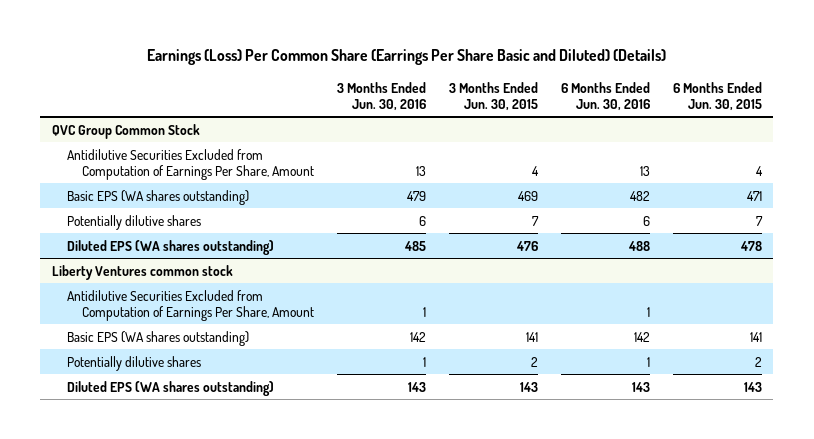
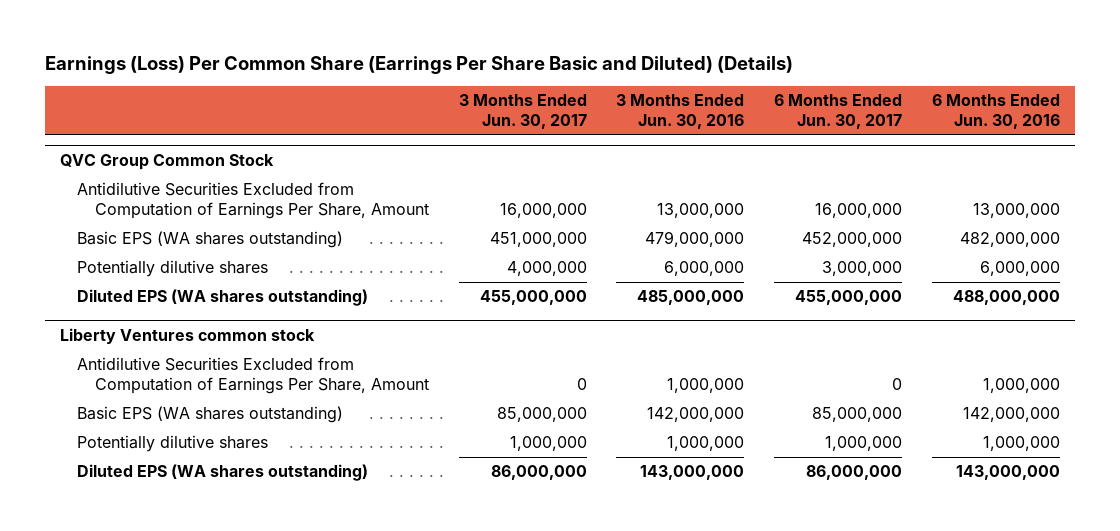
- | 3 Months Ended Jun. 30, 2016 | 3 Months Ended Jun. 30, 2015 | 6 Months Ended Jun. 30, 2016 | 6 Months Ended Jun. 30, 2015
+ | 3 Months Ended Jun. 30, 2017 | 3 Months Ended Jun. 30, 2016 | 6 Months Ended Jun. 30, 2017 | 6 Months Ended Jun. 30, 2016
@ QVC Group Common Stock
- Antidilutive Securities Excluded from Computation of Earnings Per Share, Amount | 13 | 4 | 13 | 4
- Basic EPS (WA shares outstanding) | 479 | 469 | 482 | 471
- Potentially dilutive shares | 6 | 7 | 6 | 7
- Diluted EPS (WA shares outstanding) | 485 | 476 | 488 | 478
+ Antidilutive Securities Excluded from Computation of Earnings Per Share, Amount | 16,000,000 | 13,000,000 | 16,000,000 | 13,000,000
+ Basic EPS (WA shares outstanding) | 451,000,000 | 479,000,000 | 452,000,000 | 482,000,000
+ Potentially dilutive shares | 4,000,000 | 6,000,000 | 3,000,000 | 6,000,000
+ Diluted EPS (WA shares outstanding) | 455,000,000 | 485,000,000 | 455,000,000 | 488,000,000
@ Liberty Ventures common stock
- Antidilutive Securities Excluded from Computation of Earnings Per Share, Amount | 1 | | 1 |
- Basic EPS (WA shares outstanding) | 142 | 141 | 142 | 141
- Potentially dilutive shares | 1 | 2 | 1 | 2
- Diluted EPS (WA shares outstanding) | 143 | 143 | 143 | 143
+ Antidilutive Securities Excluded from Computation of Earnings Per Share, Amount | 0 | 1,000,000 | 0 | 1,000,000
+ Basic EPS (WA shares outstanding) | 85,000,000 | 142,000,000 | 85,000,000 | 142,000,000
+ Potentially dilutive shares | 1,000,000 | 1,000,000 | 1,000,000 | 1,000,000
+ Diluted EPS (WA shares outstanding) | 86,000,000 | 143,000,000 | 86,000,000 | 143,000,000

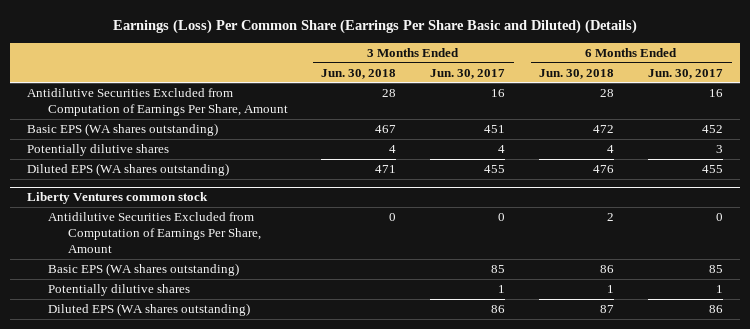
- | 3 Months Ended Jun. 30, 2017 | 3 Months Ended Jun. 30, 2016 | 6 Months Ended Jun. 30, 2017 | 6 Months Ended Jun. 30, 2016
+ | 3 Months Ended Jun. 30, 2018 | 3 Months Ended Jun. 30, 2017 | 6 Months Ended Jun. 30, 2018 | 6 Months Ended Jun. 30, 2017
- QVC Group Common Stock
- Antidilutive Securities Excluded from Computation of Earnings Per Share, Amount | 16,000,000 | 13,000,000 | 16,000,000 | 13,000,000
- Basic EPS (WA shares outstanding) | 451,000,000 | 479,000,000 | 452,000,000 | 482,000,000
- Potentially dilutive shares | 4,000,000 | 6,000,000 | 3,000,000 | 6,000,000
- Diluted EPS (WA shares outstanding) | 455,000,000 | 485,000,000 | 455,000,000 | 488,000,000
+ Antidilutive Securities Excluded from Computation of Earnings Per Share, Amount | 28 | 16 | 28 | 16
+ Basic EPS (WA shares outstanding) | 467 | 451 | 472 | 452
+ Potentially dilutive shares | 4 | 4 | 4 | 3
+ Diluted EPS (WA shares outstanding) | 471 | 455 | 476 | 455
@ Liberty Ventures common stock
- Basic EPS (WA shares outstanding) | 85,000,000 | 142,000,000 | 85,000,000 | 142,000,000
- Potentially dilutive shares | 1,000,000 | 1,000,000 | 1,000,000 | 1,000,000
- Diluted EPS (WA shares outstanding) | 86,000,000 | 143,000,000 | 86,000,000 | 143,000,000
+ Basic EPS (WA shares outstanding) | | 85 | 86 | 85
+ Potentially dilutive shares | | 1 | 1 | 1
+ Diluted EPS (WA shares outstanding) | | 86 | 87 | 86

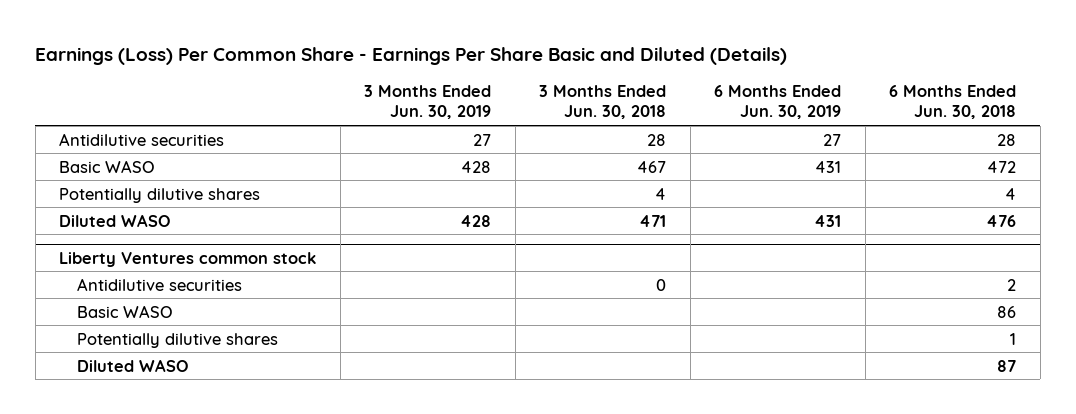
- Earnings (Loss) Per Common Share (Earrings Per Share Basic and Diluted) (Details)
+ Earnings (Loss) Per Common Share - Earnings Per Share Basic and Diluted (Details)
- | 3 Months Ended Jun. 30, 2018 | 3 Months Ended Jun. 30, 2017 | 6 Months Ended Jun. 30, 2018 | 6 Months Ended Jun. 30, 2017
+ | 3 Months Ended Jun. 30, 2019 | 3 Months Ended Jun. 30, 2018 | 6 Months Ended Jun. 30, 2019 | 6 Months Ended Jun. 30, 2018
- Antidilutive Securities Excluded from Computation of Earnings Per Share, Amount | 28 | 16 | 28 | 16
- Basic EPS (WA shares outstanding) | 467 | 451 | 472 | 452
+ Antidilutive securities | 27 | 28 | 27 | 28
+ Basic WASO | 428 | 467 | 431 | 472
- Diluted EPS (WA shares outstanding) | 471 | 455 | 476 | 455
+ Diluted WASO | 428 | 471 | 431 | 476
@ Liberty Ventures common stock
- Antidilutive Securities Excluded from Computation of Earnings Per Share, Amount | 0 | 0 | 2 | 0
- Basic EPS (WA shares outstanding) | | 85 | 86 | 85
+ Antidilutive securities | | 0 | | 2
+ Basic WASO | | | | 86
- Diluted EPS (WA shares outstanding) | | 86 | 87 | 86
+ Diluted WASO | | | | 87

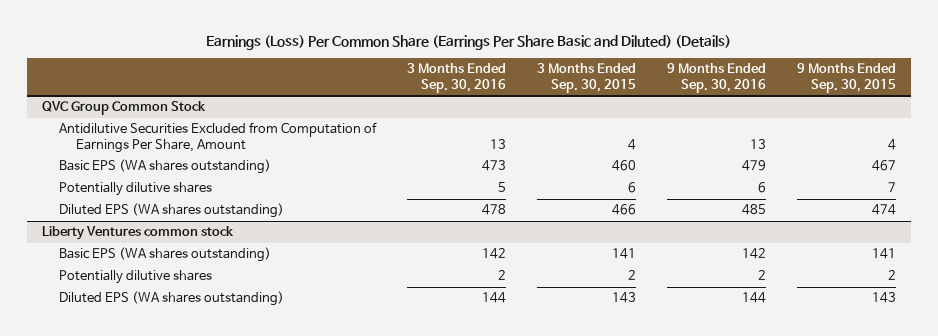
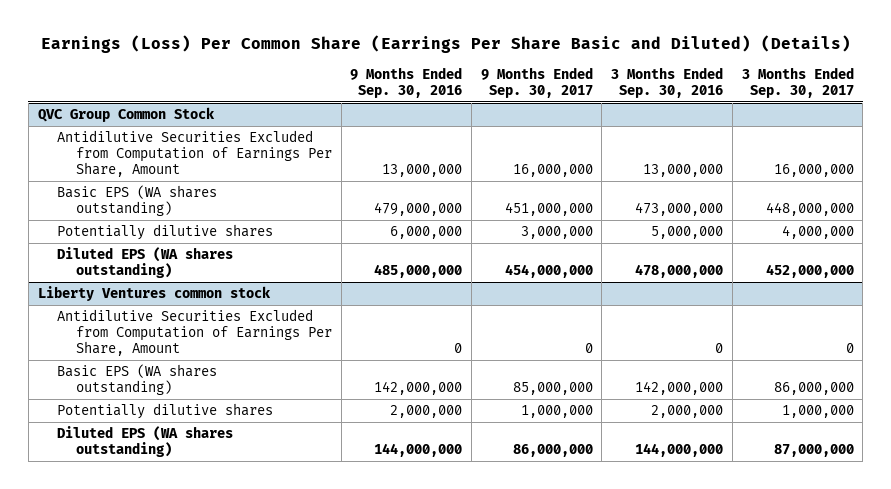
- | 3 Months Ended Sep. 30, 2016 | 3 Months Ended Sep. 30, 2015 | 9 Months Ended Sep. 30, 2016 | 9 Months Ended Sep. 30, 2015
+ | 9 Months Ended Sep. 30, 2016 | 9 Months Ended Sep. 30, 2017 | 3 Months Ended Sep. 30, 2016 | 3 Months Ended Sep. 30, 2017
@ QVC Group Common Stock
- Antidilutive Securities Excluded from Computation of Earnings Per Share, Amount | 13 | 4 | 13 | 4
- Basic EPS (WA shares outstanding) | 473 | 460 | 479 | 467
- Potentially dilutive shares | 5 | 6 | 6 | 7
- Diluted EPS (WA shares outstanding) | 478 | 466 | 485 | 474
+ Antidilutive Securities Excluded from Computation of Earnings Per Share, Amount | 13,000,000 | 16,000,000 | 13,000,000 | 16,000,000
+ Basic EPS (WA shares outstanding) | 479,000,000 | 451,000,000 | 473,000,000 | 448,000,000
+ Potentially dilutive shares | 6,000,000 | 3,000,000 | 5,000,000 | 4,000,000
+ Diluted EPS (WA shares outstanding) | 485,000,000 | 454,000,000 | 478,000,000 | 452,000,000
@ Liberty Ventures common stock
- Basic EPS (WA shares outstanding) | 142 | 141 | 142 | 141
- Potentially dilutive shares | 2 | 2 | 2 | 2
- Diluted EPS (WA shares outstanding) | 144 | 143 | 144 | 143
+ Antidilutive Securities Excluded from Computation of Earnings Per Share, Amount | 0 | 0 | 0 | 0
+ Basic EPS (WA shares outstanding) | 142,000,000 | 85,000,000 | 142,000,000 | 86,000,000
+ Potentially dilutive shares | 2,000,000 | 1,000,000 | 2,000,000 | 1,000,000
+ Diluted EPS (WA shares outstanding) | 144,000,000 | 86,000,000 | 144,000,000 | 87,000,000

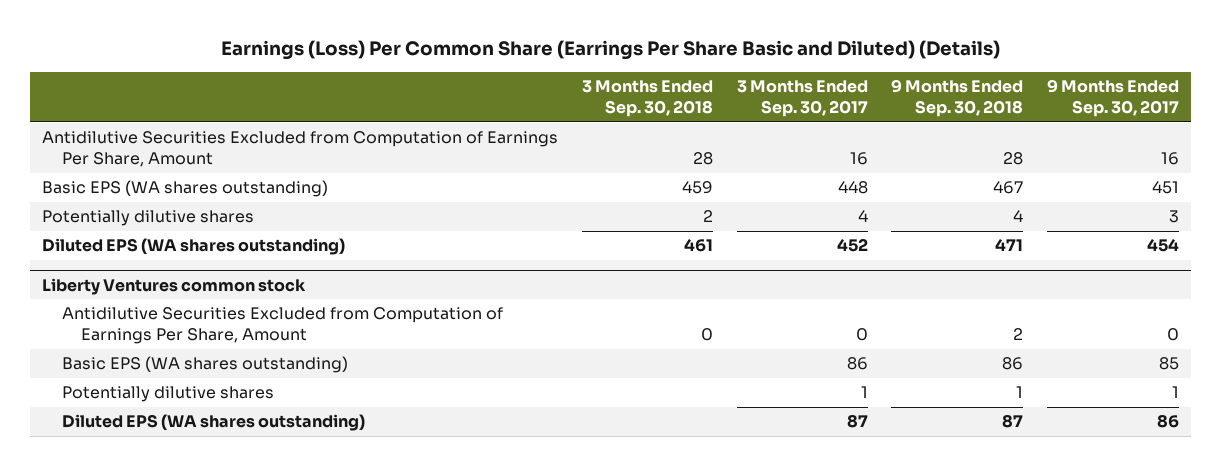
- | 9 Months Ended Sep. 30, 2016 | 9 Months Ended Sep. 30, 2017 | 3 Months Ended Sep. 30, 2016 | 3 Months Ended Sep. 30, 2017
+ | 3 Months Ended Sep. 30, 2018 | 3 Months Ended Sep. 30, 2017 | 9 Months Ended Sep. 30, 2018 | 9 Months Ended Sep. 30, 2017
- QVC Group Common Stock
- Antidilutive Securities Excluded from Computation of Earnings Per Share, Amount | 13,000,000 | 16,000,000 | 13,000,000 | 16,000,000
- Basic EPS (WA shares outstanding) | 479,000,000 | 451,000,000 | 473,000,000 | 448,000,000
- Potentially dilutive shares | 6,000,000 | 3,000,000 | 5,000,000 | 4,000,000
- Diluted EPS (WA shares outstanding) | 485,000,000 | 454,000,000 | 478,000,000 | 452,000,000
+ Antidilutive Securities Excluded from Computation of Earnings Per Share, Amount | 28 | 16 | 28 | 16
+ Basic EPS (WA shares outstanding) | 459 | 448 | 467 | 451
+ Potentially dilutive shares | 2 | 4 | 4 | 3
+ Diluted EPS (WA shares outstanding) | 461 | 452 | 471 | 454
@ Liberty Ventures common stock
- Basic EPS (WA shares outstanding) | 142,000,000 | 85,000,000 | 142,000,000 | 86,000,000
- Potentially dilutive shares | 2,000,000 | 1,000,000 | 2,000,000 | 1,000,000
- Diluted EPS (WA shares outstanding) | 144,000,000 | 86,000,000 | 144,000,000 | 87,000,000
+ Basic EPS (WA shares outstanding) | | 86 | 86 | 85
+ Potentially dilutive shares | | 1 | 1 | 1
+ Diluted EPS (WA shares outstanding) | | 87 | 87 | 86

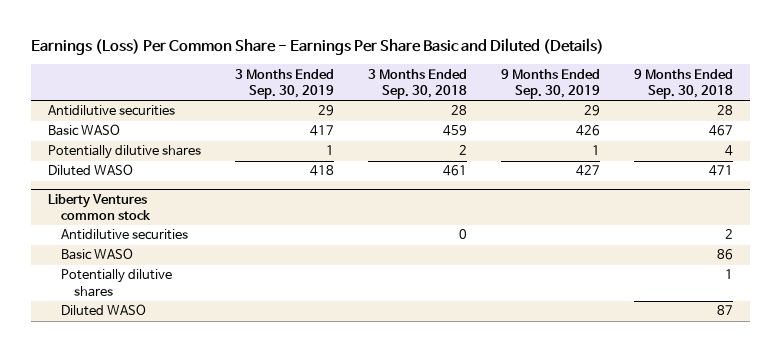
- Earnings (Loss) Per Common Share (Earrings Per Share Basic and Diluted) (Details)
+ Earnings (Loss) Per Common Share - Earnings Per Share Basic and Diluted (Details)
- | 3 Months Ended Sep. 30, 2018 | 3 Months Ended Sep. 30, 2017 | 9 Months Ended Sep. 30, 2018 | 9 Months Ended Sep. 30, 2017
+ | 3 Months Ended Sep. 30, 2019 | 3 Months Ended Sep. 30, 2018 | 9 Months Ended Sep. 30, 2019 | 9 Months Ended Sep. 30, 2018
- Antidilutive Securities Excluded from Computation of Earnings Per Share, Amount | 28 | 16 | 28 | 16
- Basic EPS (WA shares outstanding) | 459 | 448 | 467 | 451
+ Antidilutive securities | 29 | 28 | 29 | 28
+ Basic WASO | 417 | 459 | 426 | 467
- Diluted EPS (WA shares outstanding) | 461 | 452 | 471 | 454
+ Diluted WASO | 418 | 461 | 427 | 471
@ Liberty Ventures common stock
- Antidilutive Securities Excluded from Computation of Earnings Per Share, Amount | 0 | 0 | 2 | 0
- Basic EPS (WA shares outstanding) | | 86 | 86 | 85
+ Antidilutive securities | | 0 | | 2
+ Basic WASO | | | | 86
- Diluted EPS (WA shares outstanding) | | 87 | 87 | 86
+ Diluted WASO | | | | 87

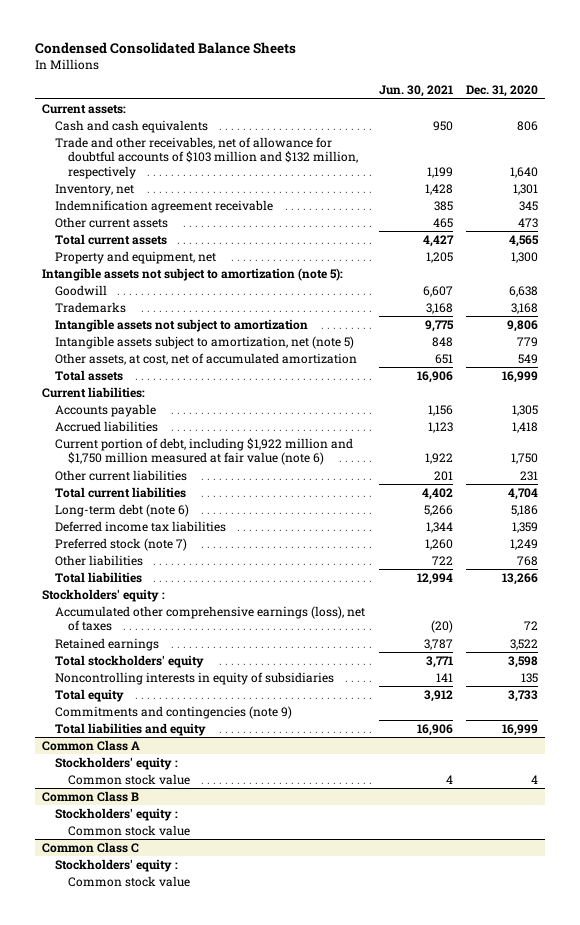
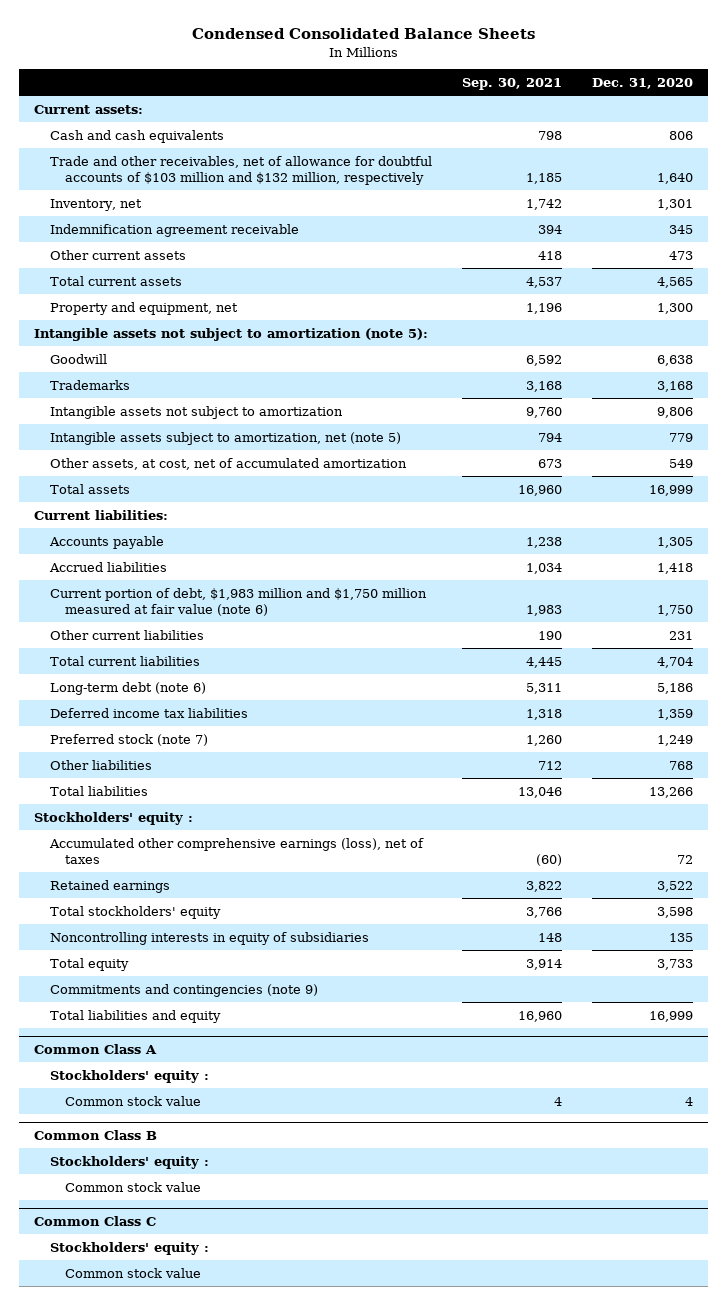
- | Jun. 30, 2021 | Dec. 31, 2020
+ | Sep. 30, 2021 | Dec. 31, 2020
- Current portion of debt, including $1,922 million and $1,750 million measured at fair value (note 6) | 1,922 | 1,750
+ Current portion of debt, $1,983 million and $1,750 million measured at fair value (note 6) | 1,983 | 1,750

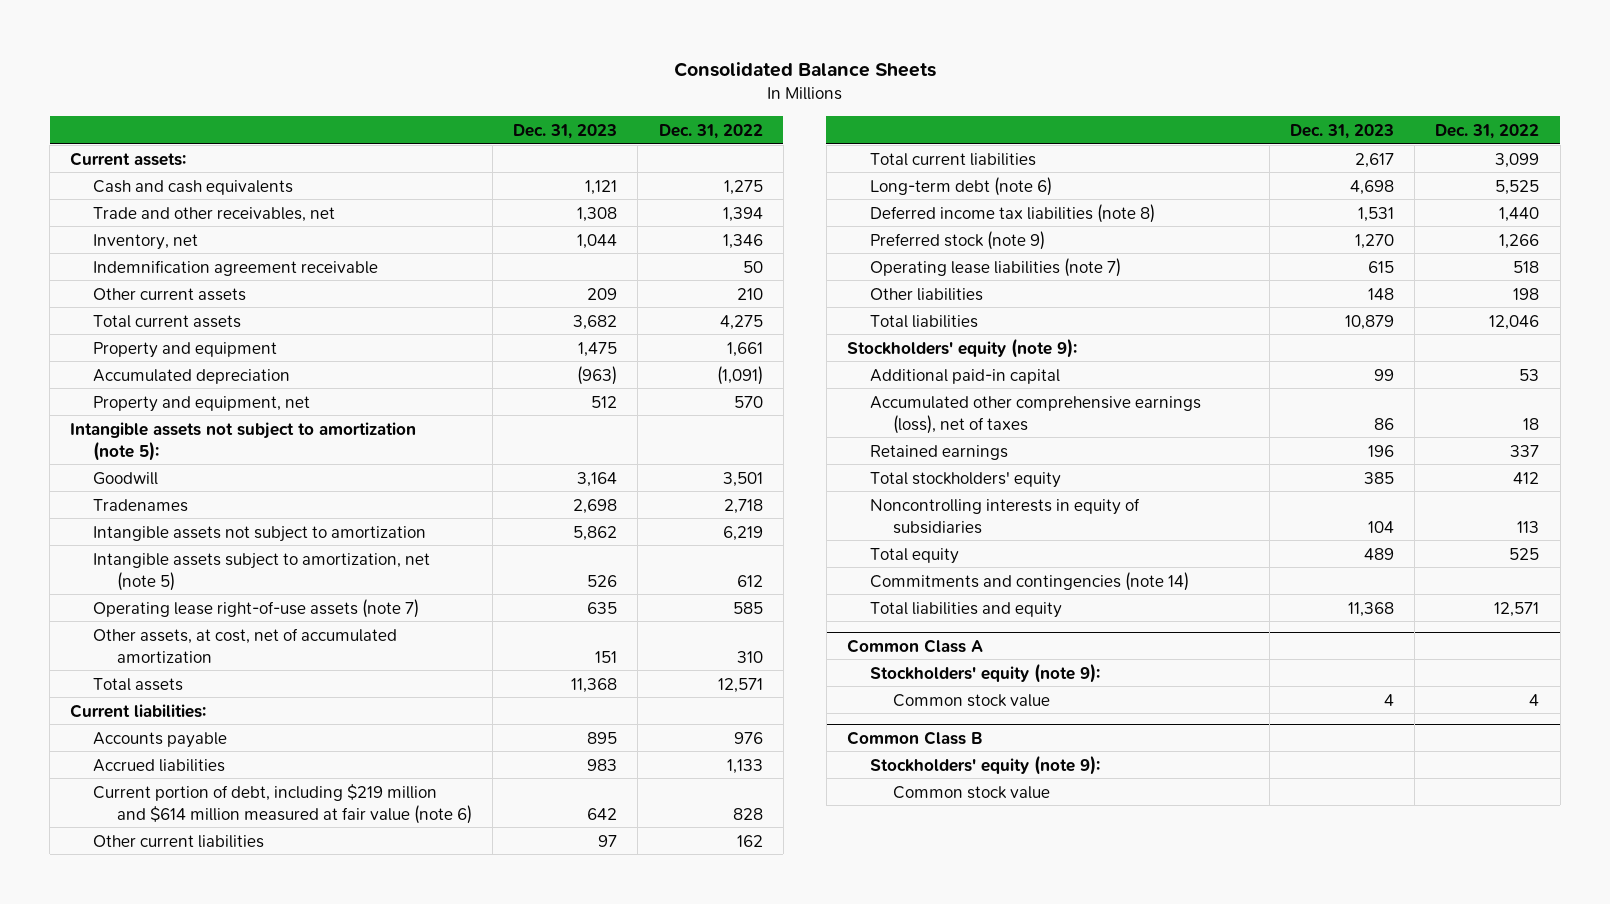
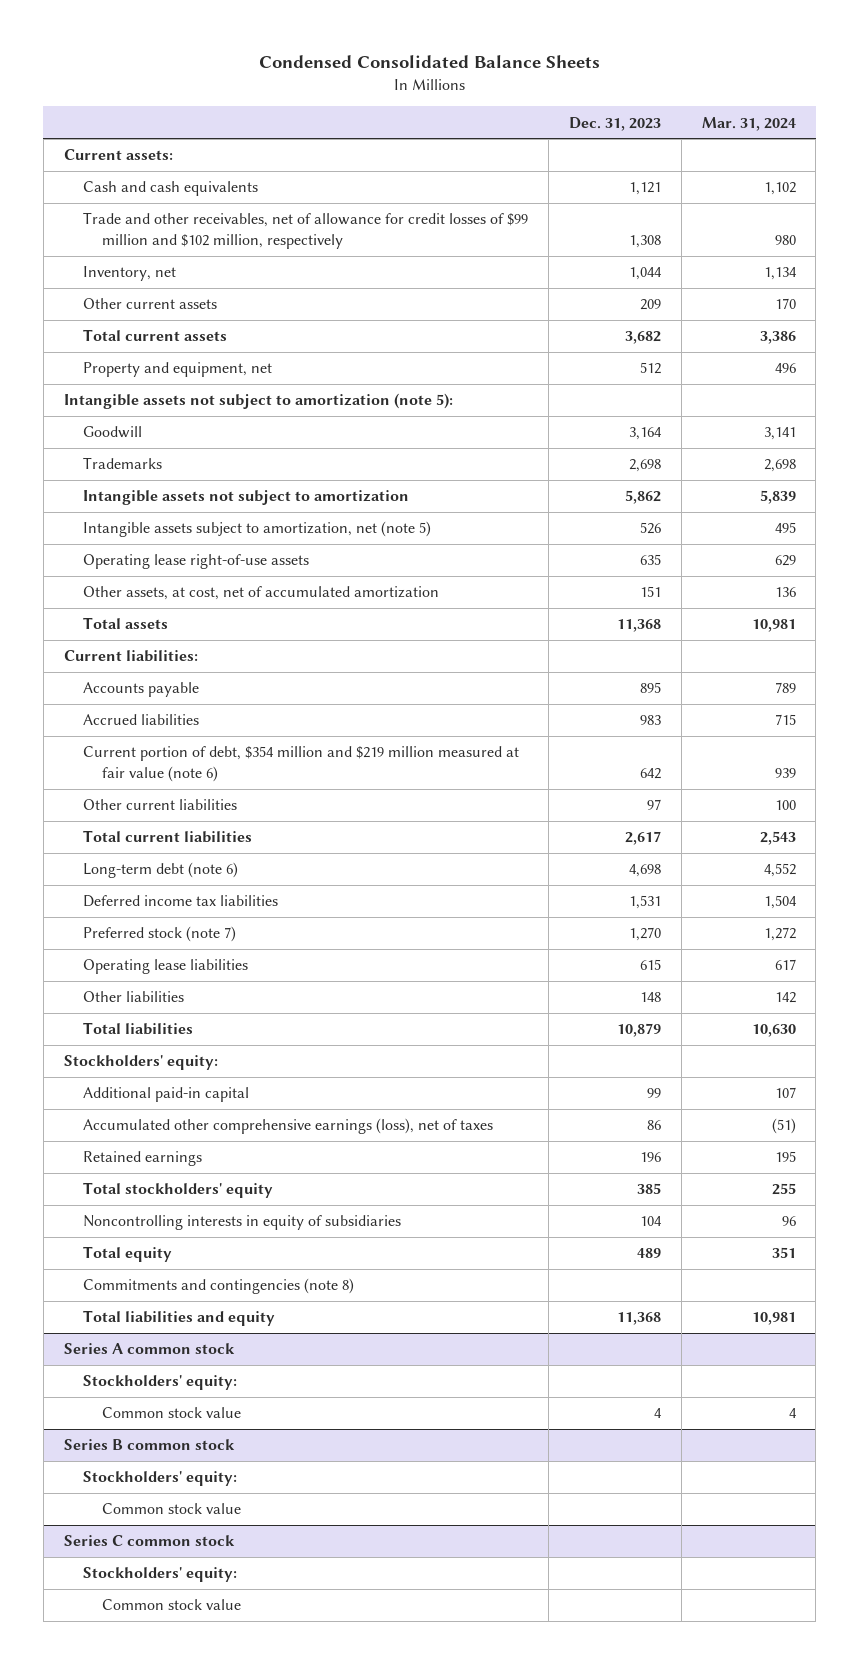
- Consolidated Balance Sheets
+ Condensed Consolidated Balance Sheets
- | Dec. 31, 2023 | Dec. 31, 2022
+ | Dec. 31, 2023 | Mar. 31, 2024
- Trade and other receivables, net | 1,308 | 1,394
+ Trade and other receivables, net of allowance for credit losses of $99 million and $102 million, respectively | 1,308 | 980
- Indemnification agreement receivable | | 50
- Property and equipment | 1,475 | 1,661
- Accumulated depreciation | (963) | (1,091)
- Tradenames | 2,698 | 2,718
+ Trademarks | 2,698 | 2,698
- Operating lease right-of-use assets (note 7) | 635 | 585
+ Operating lease right-of-use assets | 635 | 629
- Current portion of debt, including $219 million and $614 million measured at fair value (note 6) | 642 | 828
+ Current portion of debt, $354 million and $219 million measured at fair value (note 6) | 642 | 939
- Deferred income tax liabilities (note 8) | 1,531 | 1,440
- Preferred stock (note 9) | 1,270 | 1,266
- Operating lease liabilities (note 7) | 615 | 518
+ Deferred income tax liabilities | 1,531 | 1,504
+ Preferred stock (note 7) | 1,270 | 1,272
+ Operating lease liabilities | 615 | 617
- Stockholders' equity (note 9):
+ Stockholders' equity:
- Commitments and contingencies (note 14)
+ Commitments and contingencies (note 8)
- Common Class A
- Stockholders' equity (note 9):
+ Series A common stock
+ Stockholders' equity:
- Common Class B
- Stockholders' equity (note 9):
+ Series B common stock
+ Stockholders' equity:
+ Series C common stock
+ Stockholders' equity:
+ Common stock value

